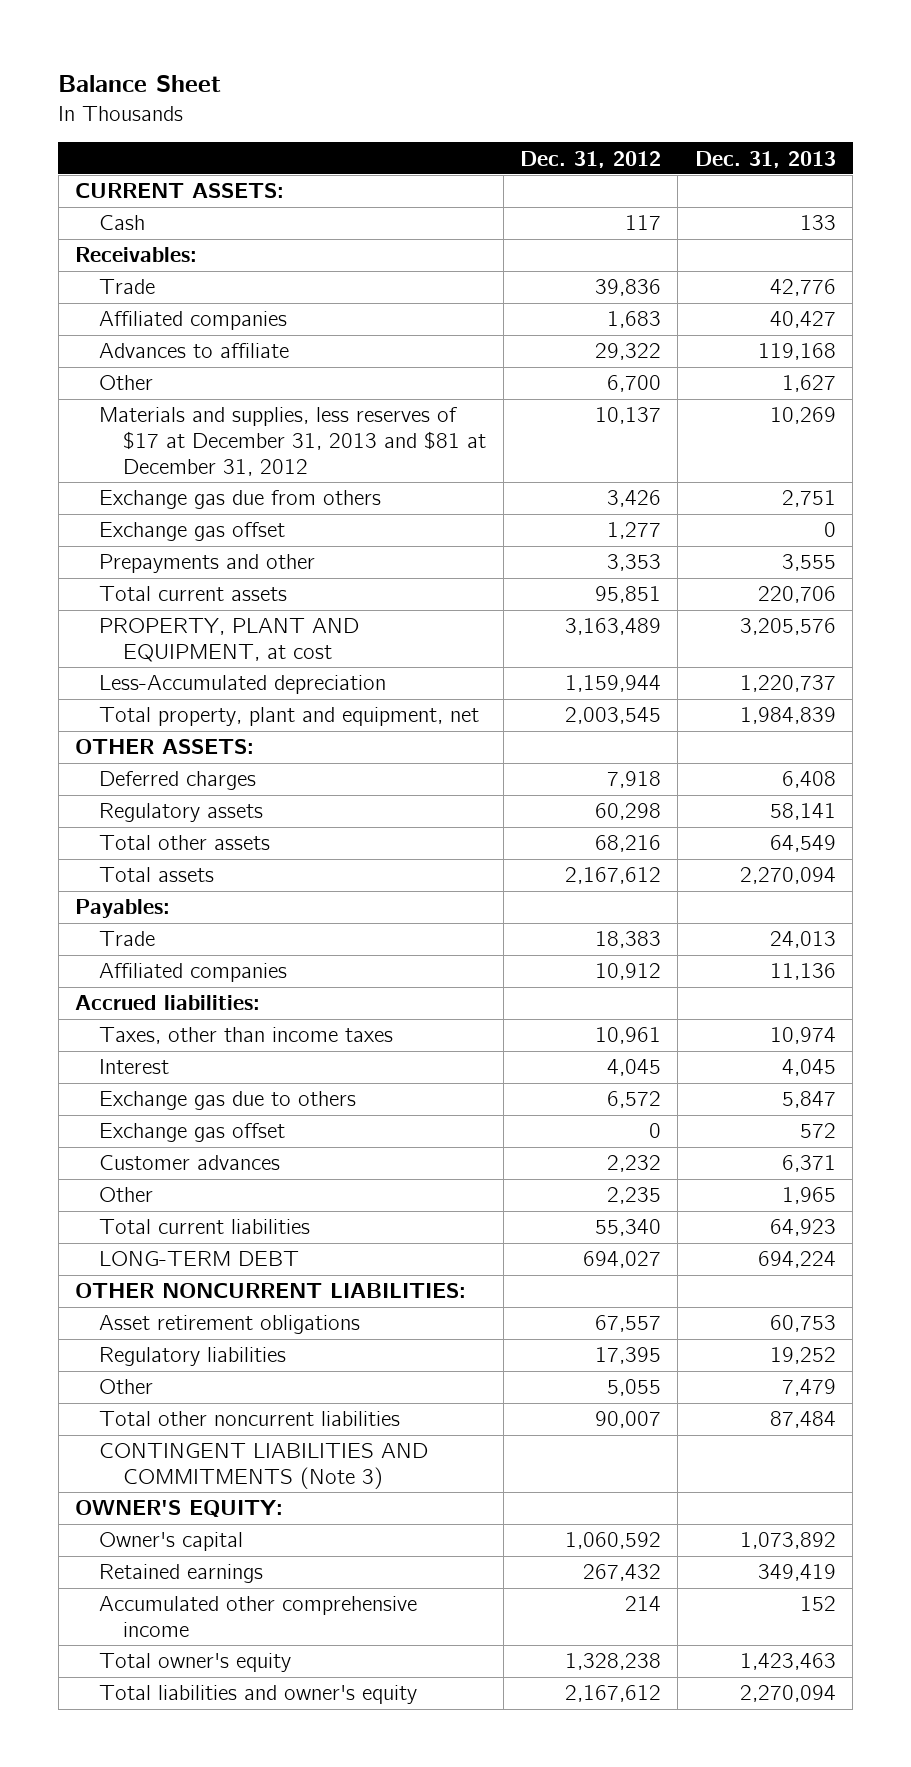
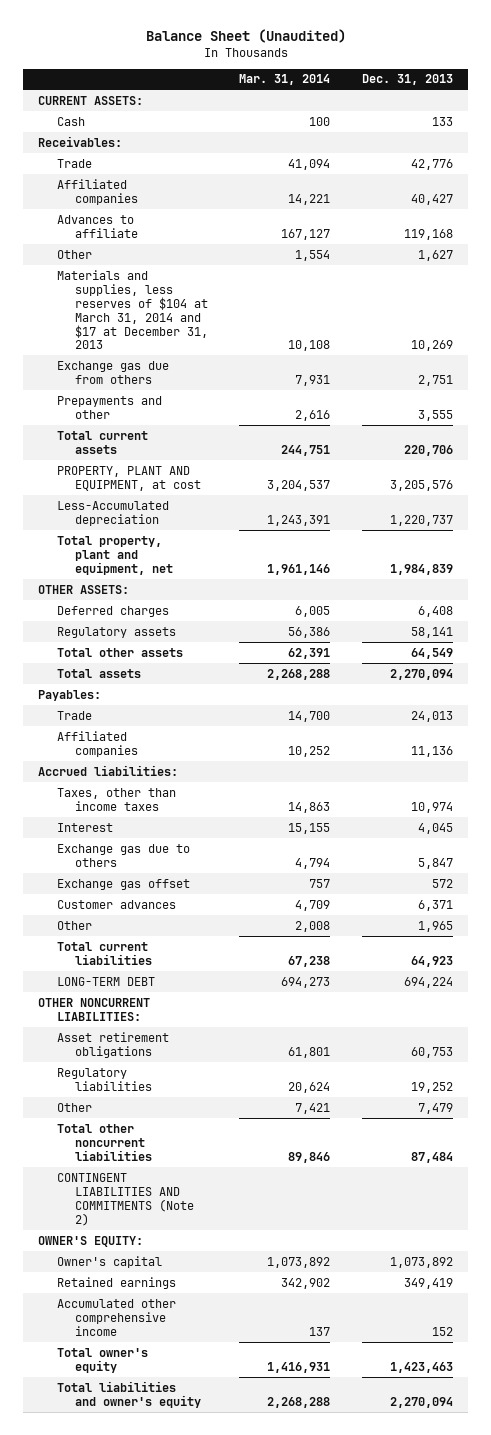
- Balance Sheet
+ Balance Sheet (Unaudited)
- | Dec. 31, 2012 | Dec. 31, 2013
+ | Mar. 31, 2014 | Dec. 31, 2013
- Materials and supplies, less reserves of $17 at December 31, 2013 and $81 at December 31, 2012 | 10,137 | 10,269
+ Materials and supplies, less reserves of $104 at March 31, 2014 and $17 at December 31, 2013 | 10,108 | 10,269
- Exchange gas offset | 1,277 | 0
- CONTINGENT LIABILITIES AND COMMITMENTS (Note 3)
+ CONTINGENT LIABILITIES AND COMMITMENTS (Note 2)

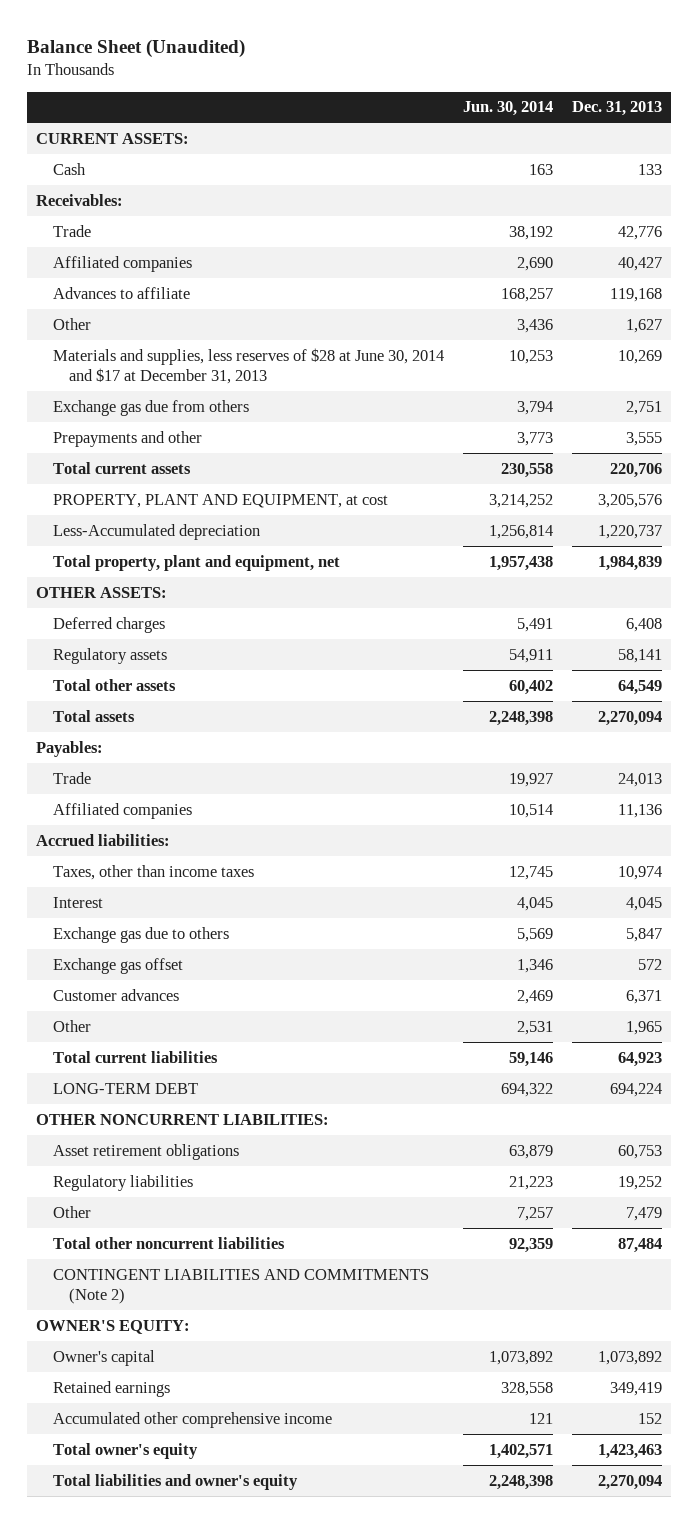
- | Mar. 31, 2014 | Dec. 31, 2013
+ | Jun. 30, 2014 | Dec. 31, 2013
- Materials and supplies, less reserves of $104 at March 31, 2014 and $17 at December 31, 2013 | 10,108 | 10,269
+ Materials and supplies, less reserves of $28 at June 30, 2014 and $17 at December 31, 2013 | 10,253 | 10,269

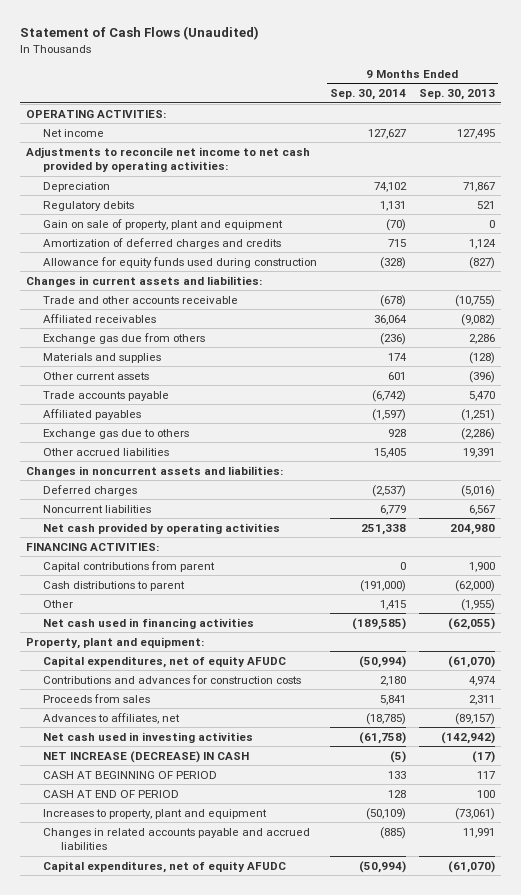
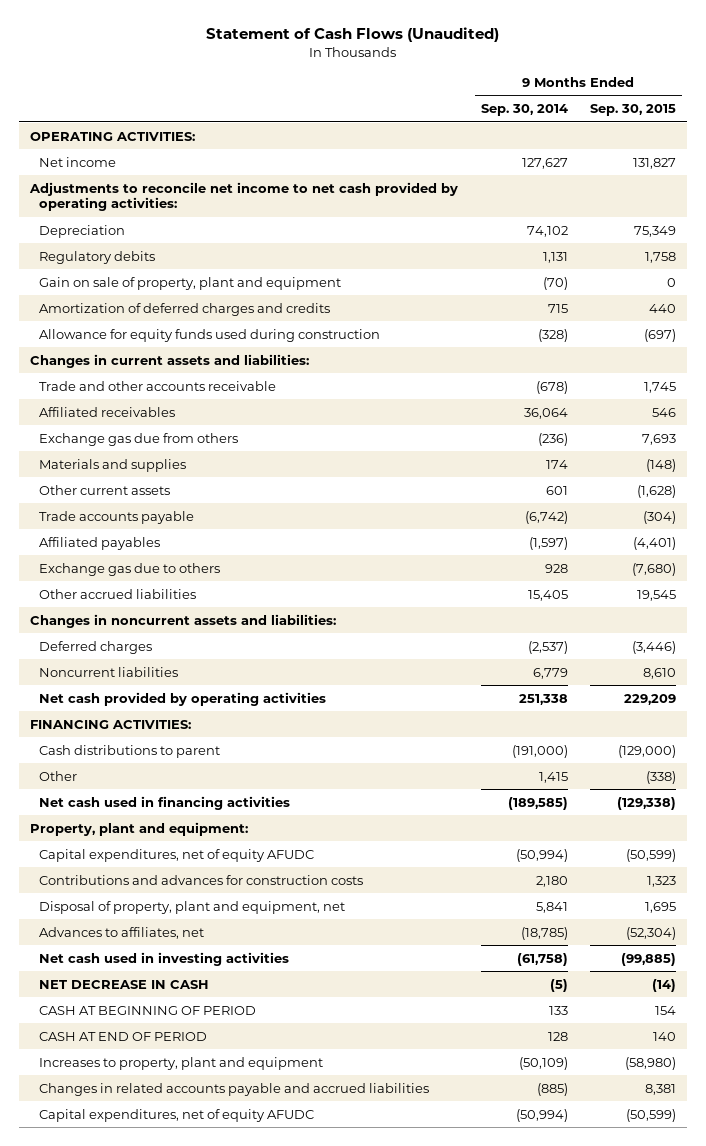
- | 9 Months Ended Sep. 30, 2014 | 9 Months Ended Sep. 30, 2013
+ | 9 Months Ended Sep. 30, 2014 | 9 Months Ended Sep. 30, 2015
- Capital contributions from parent | 0 | 1,900
- Proceeds from sales | 5,841 | 2,311
+ Disposal of property, plant and equipment, net | 5,841 | 1,695
- NET INCREASE (DECREASE) IN CASH | (5) | (17)
+ NET DECREASE IN CASH | (5) | (14)

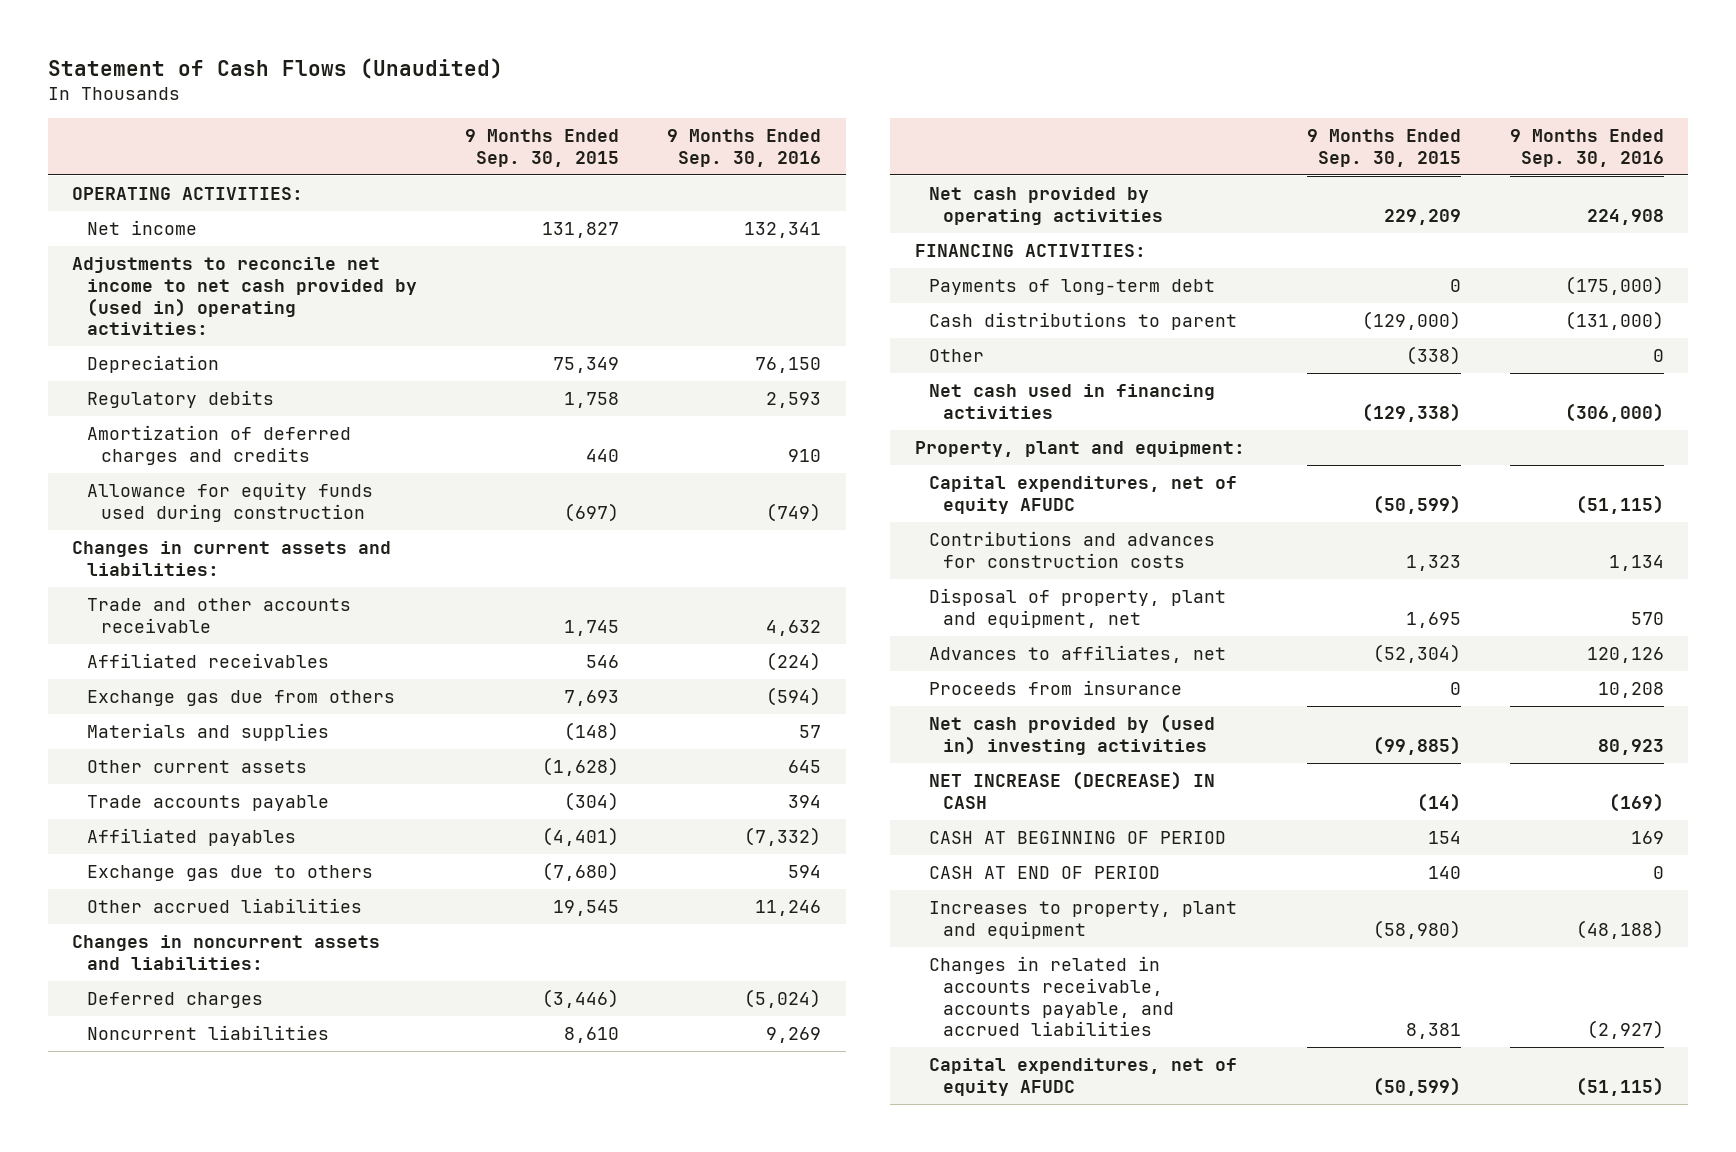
- | 9 Months Ended Sep. 30, 2014 | 9 Months Ended Sep. 30, 2015
+ | 9 Months Ended Sep. 30, 2015 | 9 Months Ended Sep. 30, 2016
- Adjustments to reconcile net income to net cash provided by operating activities:
+ Adjustments to reconcile net income to net cash provided by (used in) operating activities:
- Gain on sale of property, plant and equipment | (70) | 0
+ Payments of long-term debt | 0 | (175,000)
- Net cash used in investing activities | (61,758) | (99,885)
- NET DECREASE IN CASH | (5) | (14)
+ Proceeds from insurance | 0 | 10,208
+ Net cash provided by (used in) investing activities | (99,885) | 80,923
+ NET INCREASE (DECREASE) IN CASH | (14) | (169)
- Changes in related accounts payable and accrued liabilities | (885) | 8,381
+ Changes in related in accounts receivable, accounts payable, and accrued liabilities | 8,381 | (2,927)

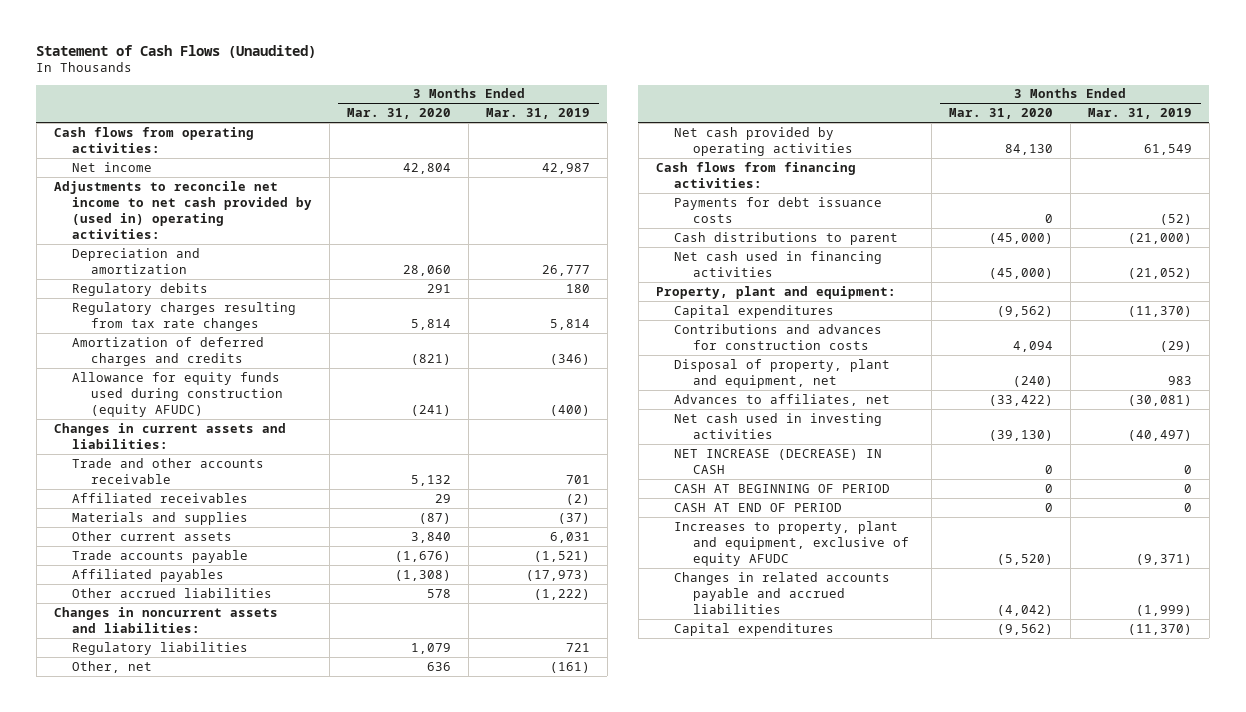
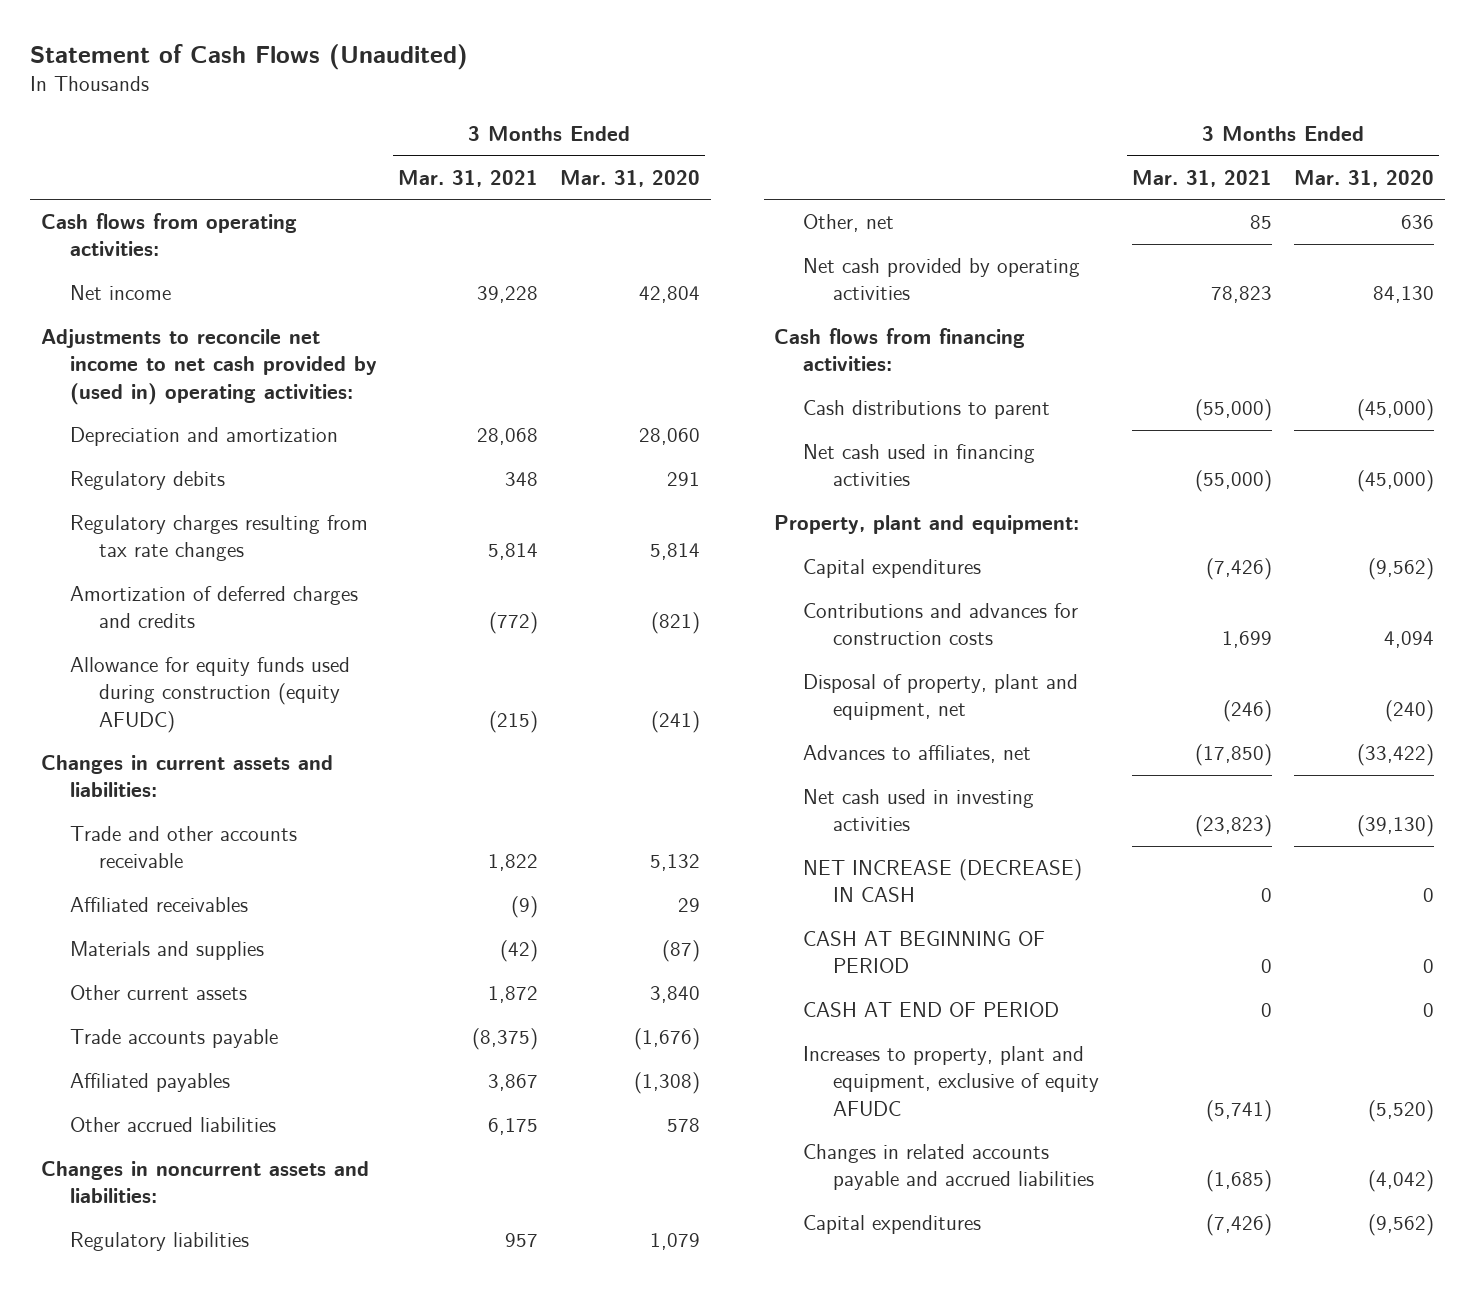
- | 3 Months Ended Mar. 31, 2020 | 3 Months Ended Mar. 31, 2019
+ | 3 Months Ended Mar. 31, 2021 | 3 Months Ended Mar. 31, 2020
- Payments for debt issuance costs | 0 | (52)

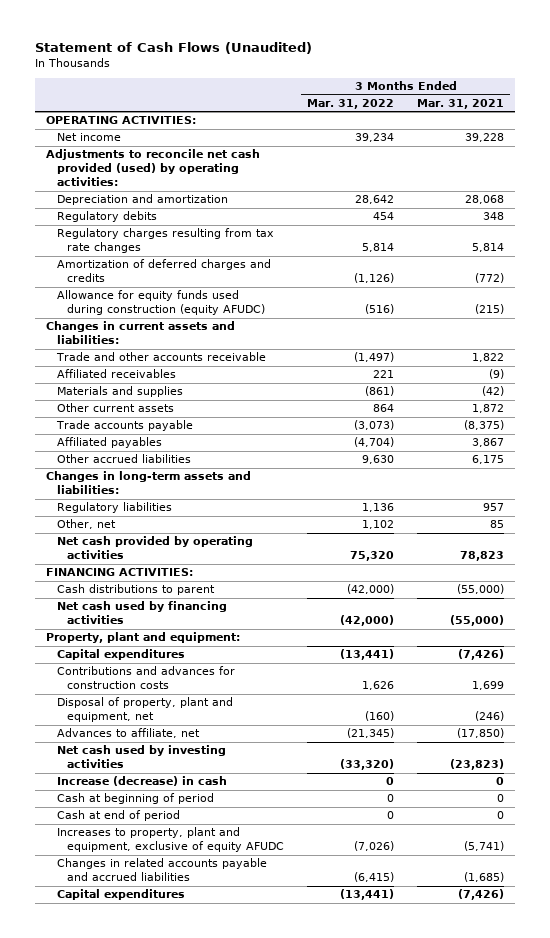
- | 3 Months Ended Mar. 31, 2021 | 3 Months Ended Mar. 31, 2020
+ | 3 Months Ended Mar. 31, 2022 | 3 Months Ended Mar. 31, 2021
- Cash flows from operating activities:
+ OPERATING ACTIVITIES:
- Adjustments to reconcile net income to net cash provided by (used in) operating activities:
+ Adjustments to reconcile net cash provided (used) by operating activities:
- Changes in noncurrent assets and liabilities:
+ Changes in long-term assets and liabilities:
- Cash flows from financing activities:
+ FINANCING ACTIVITIES:
- Net cash used in financing activities | (55,000) | (45,000)
+ Net cash used by financing activities | (42,000) | (55,000)
- Advances to affiliates, net | (17,850) | (33,422)
- Net cash used in investing activities | (23,823) | (39,130)
- NET INCREASE (DECREASE) IN CASH | 0 | 0
- CASH AT BEGINNING OF PERIOD | 0 | 0
- CASH AT END OF PERIOD | 0 | 0
+ Advances to affiliate, net | (21,345) | (17,850)
+ Net cash used by investing activities | (33,320) | (23,823)
+ Increase (decrease) in cash | 0 | 0
+ Cash at beginning of period | 0 | 0
+ Cash at end of period | 0 | 0

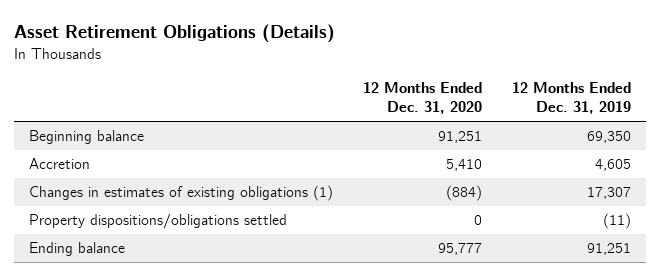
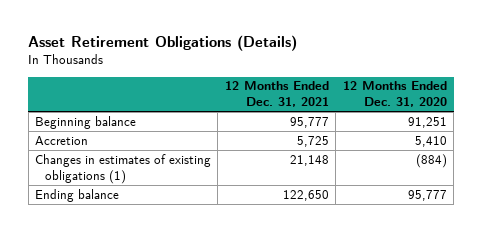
- | 12 Months Ended Dec. 31, 2020 | 12 Months Ended Dec. 31, 2019
+ | 12 Months Ended Dec. 31, 2021 | 12 Months Ended Dec. 31, 2020
- Property dispositions/obligations settled | 0 | (11)

